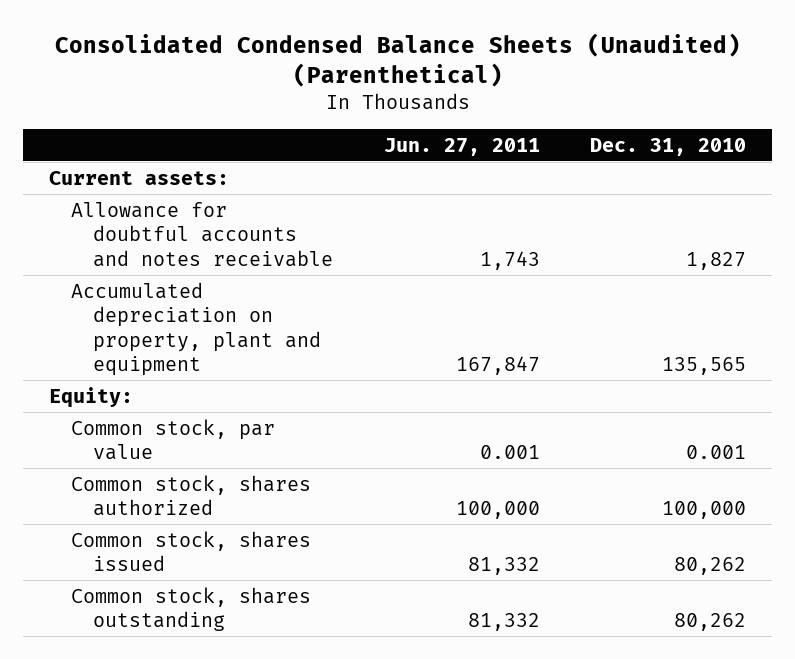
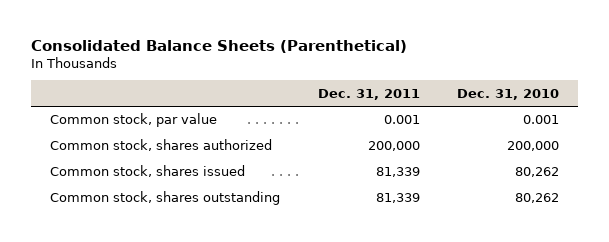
- Consolidated Condensed Balance Sheets (Unaudited) (Parenthetical)
+ Consolidated Balance Sheets (Parenthetical)
- | Jun. 27, 2011 | Dec. 31, 2010
+ | Dec. 31, 2011 | Dec. 31, 2010
- Current assets:
- Allowance for doubtful accounts and notes receivable | 1,743 | 1,827
- Accumulated depreciation on property, plant and equipment | 167,847 | 135,565
- Equity:
- Common stock, shares authorized | 100,000 | 100,000
+ Common stock, shares authorized | 200,000 | 200,000

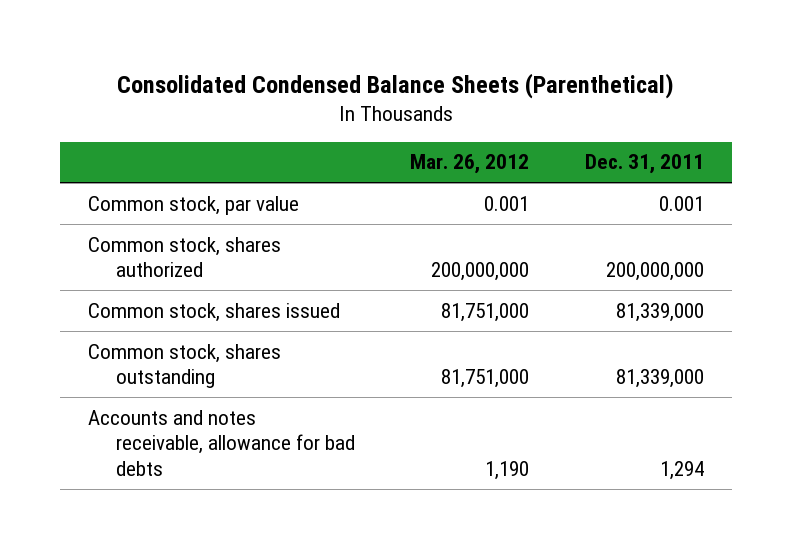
- Consolidated Balance Sheets (Parenthetical)
+ Consolidated Condensed Balance Sheets (Parenthetical)
- | Dec. 31, 2011 | Dec. 31, 2010
+ | Mar. 26, 2012 | Dec. 31, 2011
- Common stock, shares authorized | 200,000 | 200,000
- Common stock, shares issued | 81,339 | 80,262
- Common stock, shares outstanding | 81,339 | 80,262
+ Common stock, shares authorized | 200,000,000 | 200,000,000
+ Common stock, shares issued | 81,751,000 | 81,339,000
+ Common stock, shares outstanding | 81,751,000 | 81,339,000
+ Accounts and notes receivable, allowance for bad debts | 1,190 | 1,294

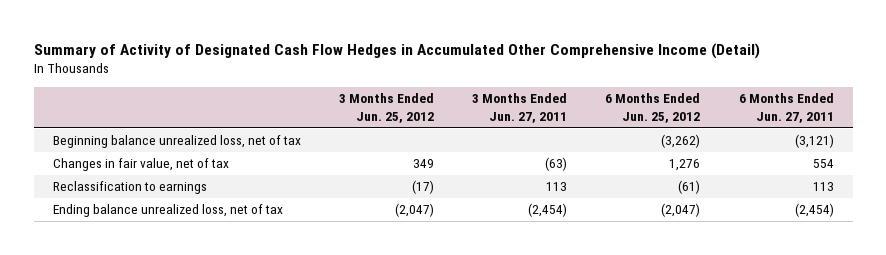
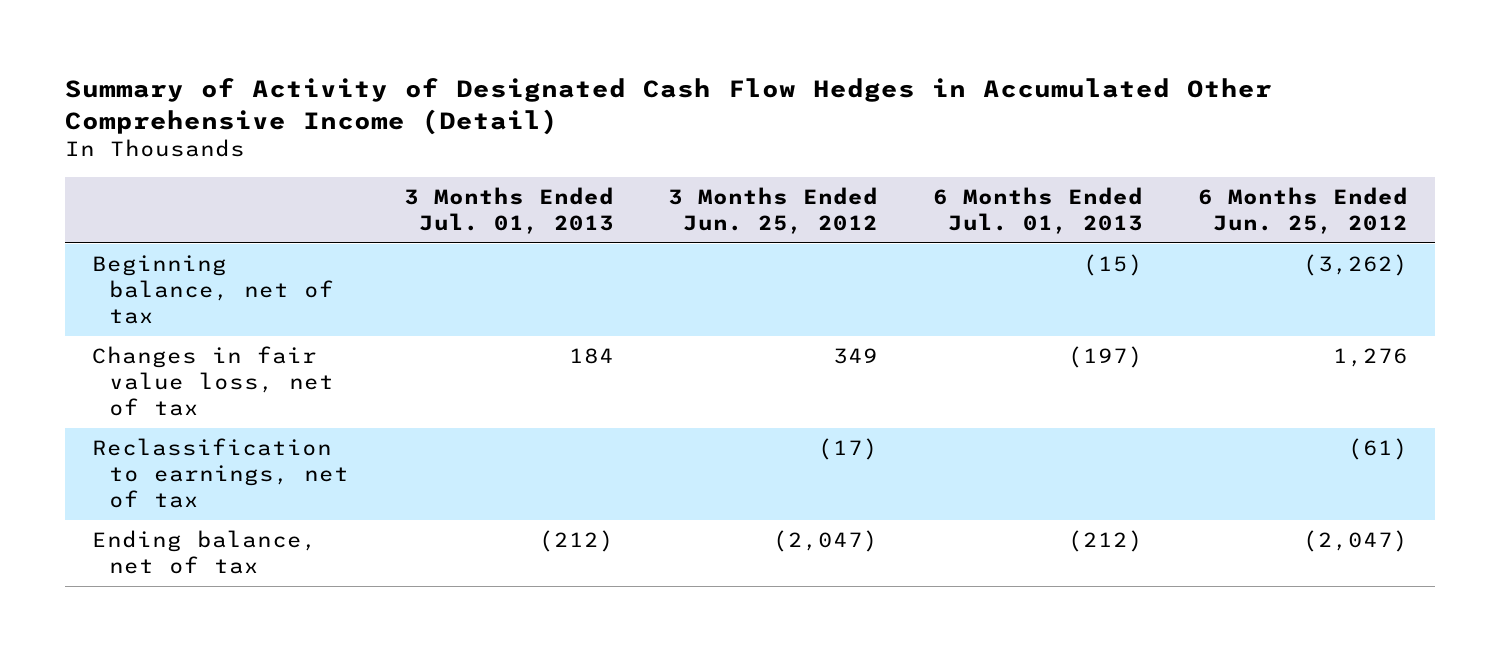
- | 3 Months Ended Jun. 25, 2012 | 3 Months Ended Jun. 27, 2011 | 6 Months Ended Jun. 25, 2012 | 6 Months Ended Jun. 27, 2011
+ | 3 Months Ended Jul. 01, 2013 | 3 Months Ended Jun. 25, 2012 | 6 Months Ended Jul. 01, 2013 | 6 Months Ended Jun. 25, 2012
- Beginning balance unrealized loss, net of tax | | | (3,262) | (3,121)
- Changes in fair value, net of tax | 349 | (63) | 1,276 | 554
- Reclassification to earnings | (17) | 113 | (61) | 113
- Ending balance unrealized loss, net of tax | (2,047) | (2,454) | (2,047) | (2,454)
+ Beginning balance, net of tax | | | (15) | (3,262)
+ Changes in fair value loss, net of tax | 184 | 349 | (197) | 1,276
+ Reclassification to earnings, net of tax | | (17) | | (61)
+ Ending balance, net of tax | (212) | (2,047) | (212) | (2,047)

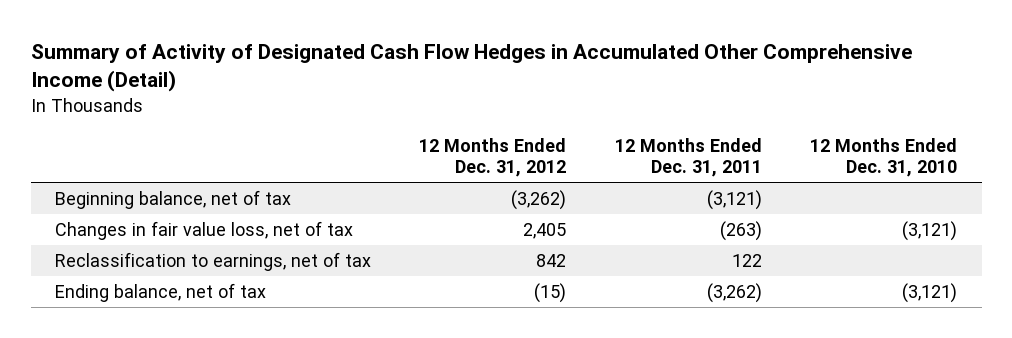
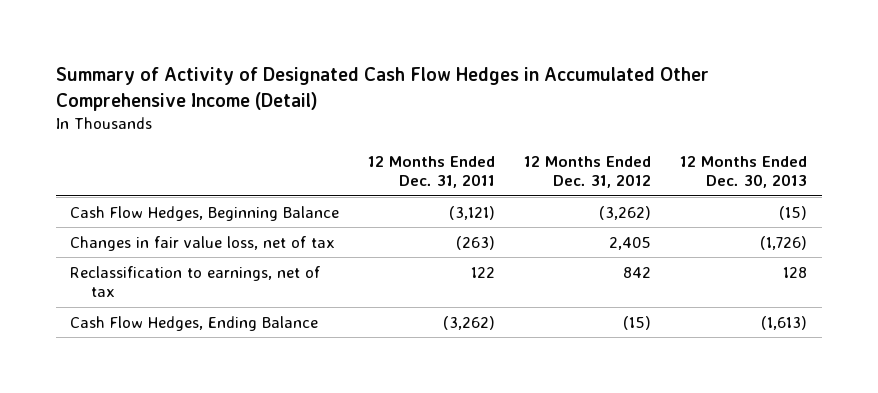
- | 12 Months Ended Dec. 31, 2012 | 12 Months Ended Dec. 31, 2011 | 12 Months Ended Dec. 31, 2010
+ | 12 Months Ended Dec. 31, 2011 | 12 Months Ended Dec. 31, 2012 | 12 Months Ended Dec. 30, 2013
- Beginning balance, net of tax | (3,262) | (3,121) |
+ Cash Flow Hedges, Beginning Balance | (3,121) | (3,262) | (15)
- Ending balance, net of tax | (15) | (3,262) | (3,121)
+ Cash Flow Hedges, Ending Balance | (3,262) | (15) | (1,613)

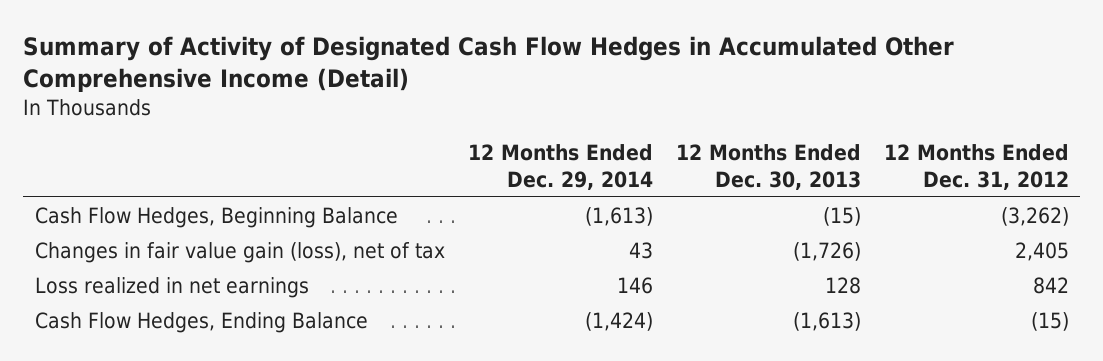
- | 12 Months Ended Dec. 31, 2011 | 12 Months Ended Dec. 31, 2012 | 12 Months Ended Dec. 30, 2013
+ | 12 Months Ended Dec. 29, 2014 | 12 Months Ended Dec. 30, 2013 | 12 Months Ended Dec. 31, 2012
- Changes in fair value loss, net of tax | (263) | 2,405 | (1,726)
- Reclassification to earnings, net of tax | 122 | 842 | 128
+ Changes in fair value gain (loss), net of tax | 43 | (1,726) | 2,405
+ Loss realized in net earnings | 146 | 128 | 842

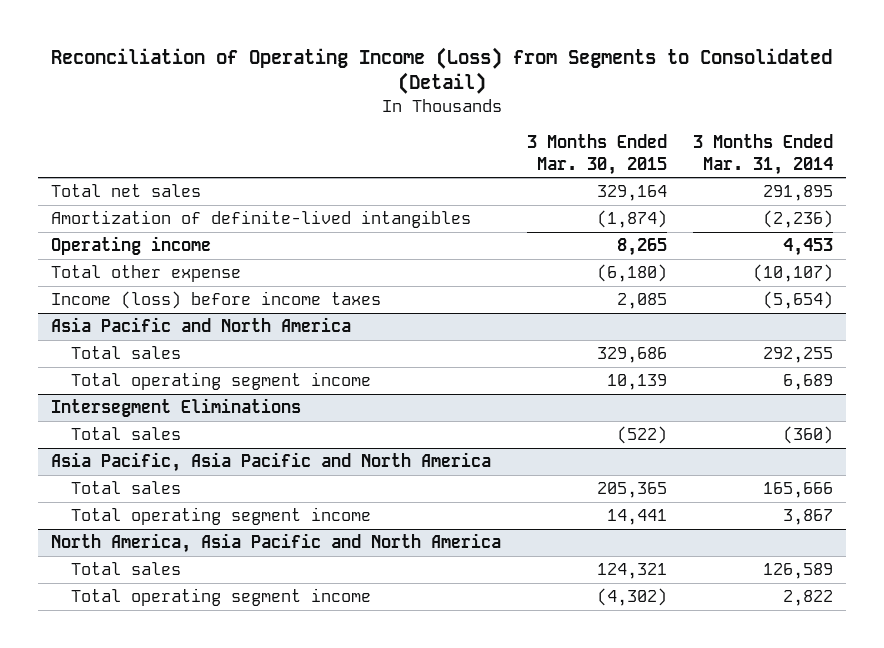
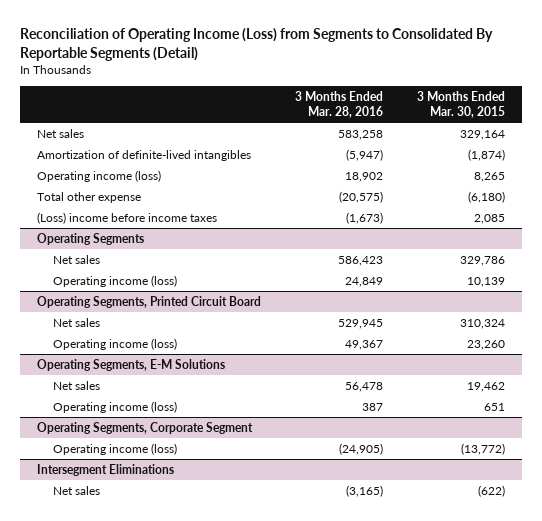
- Reconciliation of Operating Income (Loss) from Segments to Consolidated (Detail)
+ Reconciliation of Operating Income (Loss) from Segments to Consolidated By Reportable Segments (Detail)
- | 3 Months Ended Mar. 30, 2015 | 3 Months Ended Mar. 31, 2014
+ | 3 Months Ended Mar. 28, 2016 | 3 Months Ended Mar. 30, 2015
- Total net sales | 329,164 | 291,895
+ Net sales | 583,258 | 329,164
- Operating income | 8,265 | 4,453
+ Operating income (loss) | 18,902 | 8,265
- Income (loss) before income taxes | 2,085 | (5,654)
- Asia Pacific and North America
- Total sales | 329,686 | 292,255
- Total operating segment income | 10,139 | 6,689
+ (Loss) income before income taxes | (1,673) | 2,085
+ Operating Segments
+ Net sales | 586,423 | 329,786
+ Operating income (loss) | 24,849 | 10,139
+ Operating Segments, Printed Circuit Board
+ Net sales | 529,945 | 310,324
+ Operating income (loss) | 49,367 | 23,260
+ Operating Segments, E-M Solutions
+ Net sales | 56,478 | 19,462
+ Operating income (loss) | 387 | 651
+ Operating Segments, Corporate Segment
+ Operating income (loss) | (24,905) | (13,772)
@ Intersegment Eliminations
- Total sales | (522) | (360)
- Asia Pacific, Asia Pacific and North America
- Total sales | 205,365 | 165,666
- Total operating segment income | 14,441 | 3,867
- North America, Asia Pacific and North America
- Total sales | 124,321 | 126,589
- Total operating segment income | (4,302) | 2,822
@ Intersegment Eliminations
+ Net sales | (3,165) | (622)

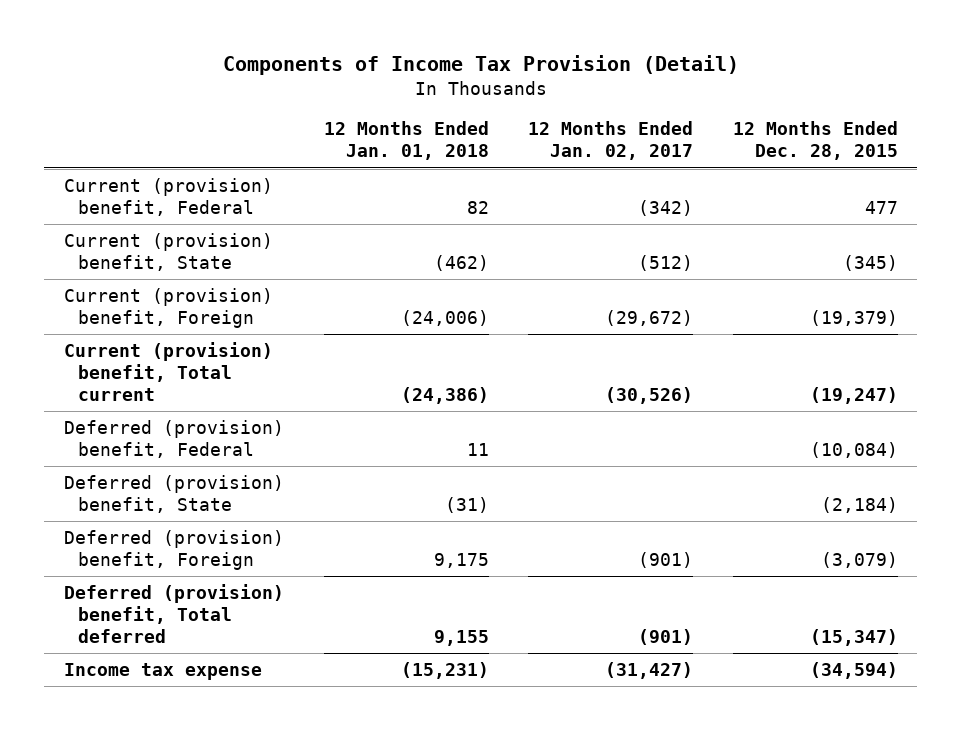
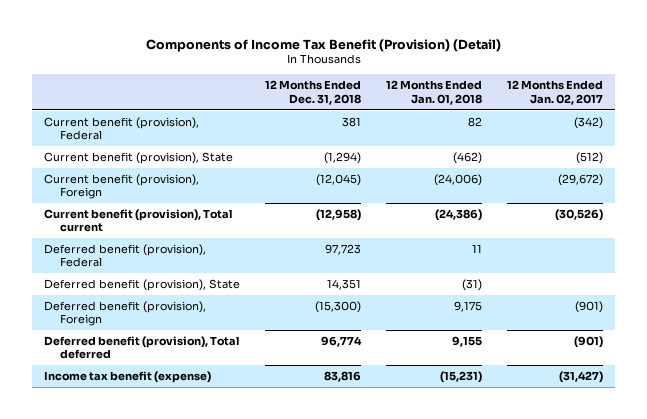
- Components of Income Tax Provision (Detail)
+ Components of Income Tax Benefit (Provision) (Detail)
- | 12 Months Ended Jan. 01, 2018 | 12 Months Ended Jan. 02, 2017 | 12 Months Ended Dec. 28, 2015
+ | 12 Months Ended Dec. 31, 2018 | 12 Months Ended Jan. 01, 2018 | 12 Months Ended Jan. 02, 2017
- Current (provision) benefit, Federal | 82 | (342) | 477
- Current (provision) benefit, State | (462) | (512) | (345)
- Current (provision) benefit, Foreign | (24,006) | (29,672) | (19,379)
- Current (provision) benefit, Total current | (24,386) | (30,526) | (19,247)
- Deferred (provision) benefit, Federal | 11 | | (10,084)
- Deferred (provision) benefit, State | (31) | | (2,184)
- Deferred (provision) benefit, Foreign | 9,175 | (901) | (3,079)
- Deferred (provision) benefit, Total deferred | 9,155 | (901) | (15,347)
- Income tax expense | (15,231) | (31,427) | (34,594)
+ Current benefit (provision), Federal | 381 | 82 | (342)
+ Current benefit (provision), State | (1,294) | (462) | (512)
+ Current benefit (provision), Foreign | (12,045) | (24,006) | (29,672)
+ Current benefit (provision), Total current | (12,958) | (24,386) | (30,526)
+ Deferred benefit (provision), Federal | 97,723 | 11 |
+ Deferred benefit (provision), State | 14,351 | (31) |
+ Deferred benefit (provision), Foreign | (15,300) | 9,175 | (901)
+ Deferred benefit (provision), Total deferred | 96,774 | 9,155 | (901)
+ Income tax benefit (expense) | 83,816 | (15,231) | (31,427)

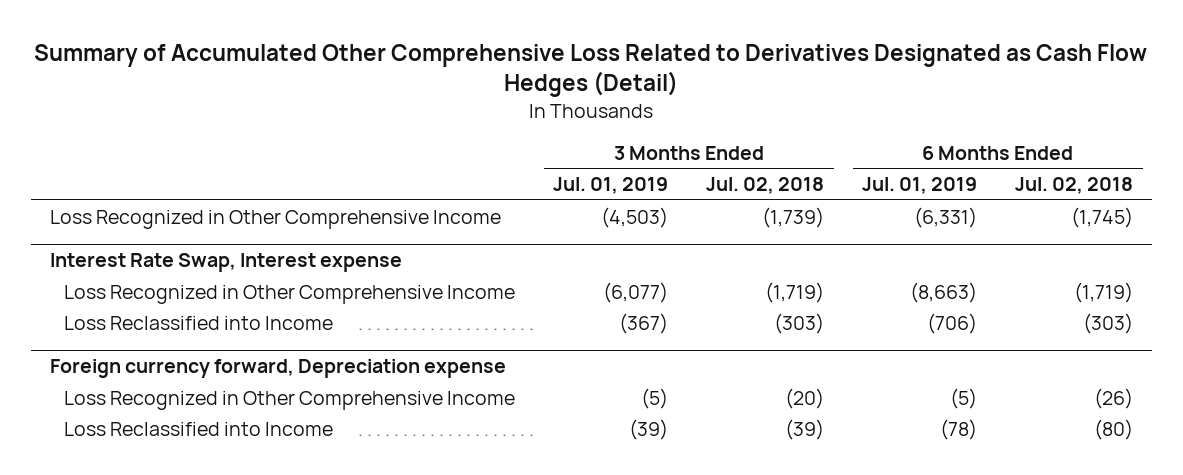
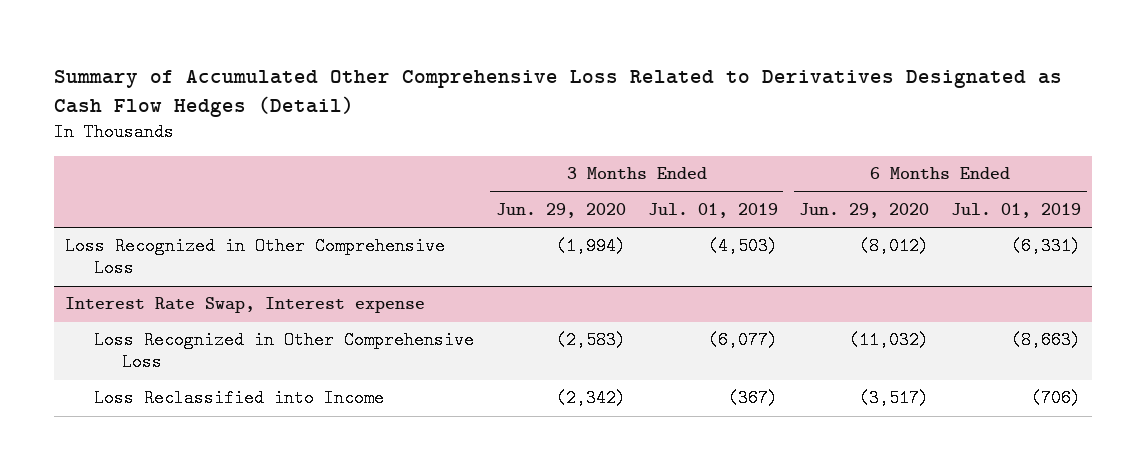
- | 3 Months Ended Jul. 01, 2019 | 3 Months Ended Jul. 02, 2018 | 6 Months Ended Jul. 01, 2019 | 6 Months Ended Jul. 02, 2018
+ | 3 Months Ended Jun. 29, 2020 | 3 Months Ended Jul. 01, 2019 | 6 Months Ended Jun. 29, 2020 | 6 Months Ended Jul. 01, 2019
- Loss Recognized in Other Comprehensive Income | (4,503) | (1,739) | (6,331) | (1,745)
+ Loss Recognized in Other Comprehensive Loss | (1,994) | (4,503) | (8,012) | (6,331)
@ Interest Rate Swap, Interest expense
- Loss Recognized in Other Comprehensive Income | (6,077) | (1,719) | (8,663) | (1,719)
+ Loss Recognized in Other Comprehensive Loss | (2,583) | (6,077) | (11,032) | (8,663)
- Foreign currency forward, Depreciation expense
- Loss Recognized in Other Comprehensive Income | (5) | (20) | (5) | (26)
- Loss Reclassified into Income | (39) | (39) | (78) | (80)

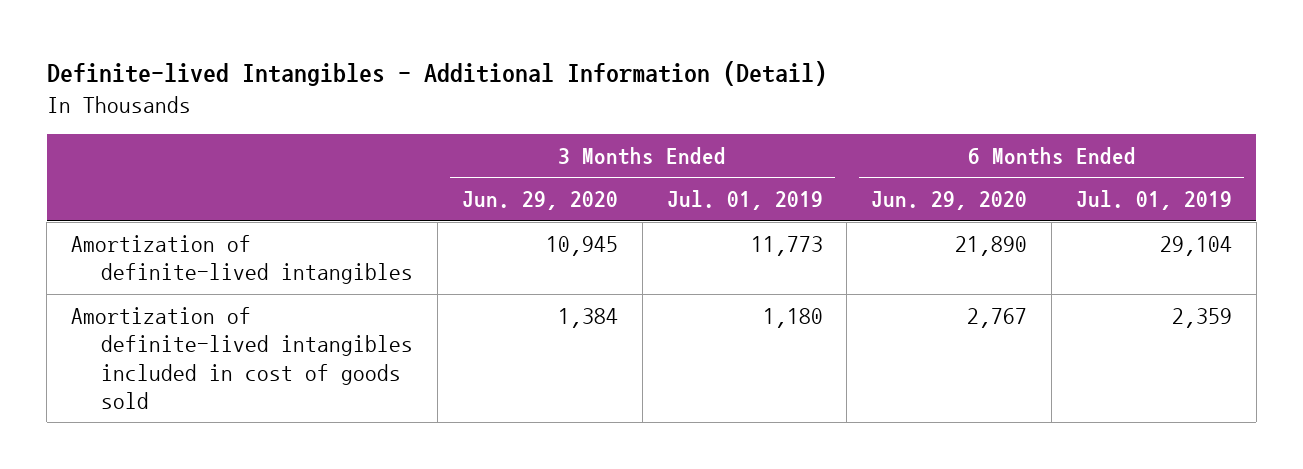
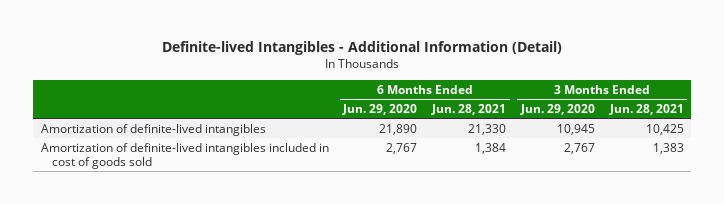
- | 3 Months Ended Jun. 29, 2020 | 3 Months Ended Jul. 01, 2019 | 6 Months Ended Jun. 29, 2020 | 6 Months Ended Jul. 01, 2019
+ | 6 Months Ended Jun. 29, 2020 | 6 Months Ended Jun. 28, 2021 | 3 Months Ended Jun. 29, 2020 | 3 Months Ended Jun. 28, 2021
- Amortization of definite-lived intangibles included in cost of goods sold | 1,384 | 1,180 | 2,767 | 2,359
+ Amortization of definite-lived intangibles included in cost of goods sold | 2,767 | 1,384 | 2,767 | 1,383

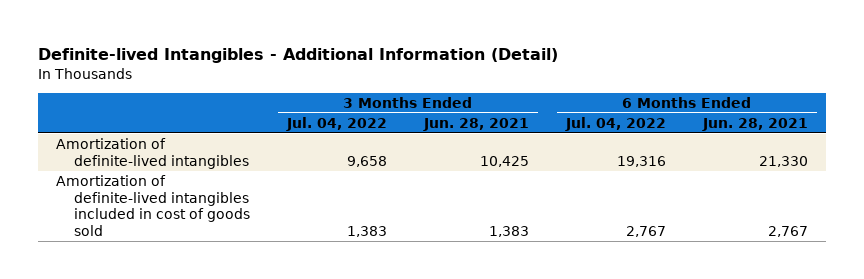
- | 6 Months Ended Jun. 29, 2020 | 6 Months Ended Jun. 28, 2021 | 3 Months Ended Jun. 29, 2020 | 3 Months Ended Jun. 28, 2021
+ | 3 Months Ended Jul. 04, 2022 | 3 Months Ended Jun. 28, 2021 | 6 Months Ended Jul. 04, 2022 | 6 Months Ended Jun. 28, 2021
- Amortization of definite-lived intangibles included in cost of goods sold | 2,767 | 1,384 | 2,767 | 1,383
+ Amortization of definite-lived intangibles included in cost of goods sold | 1,383 | 1,383 | 2,767 | 2,767

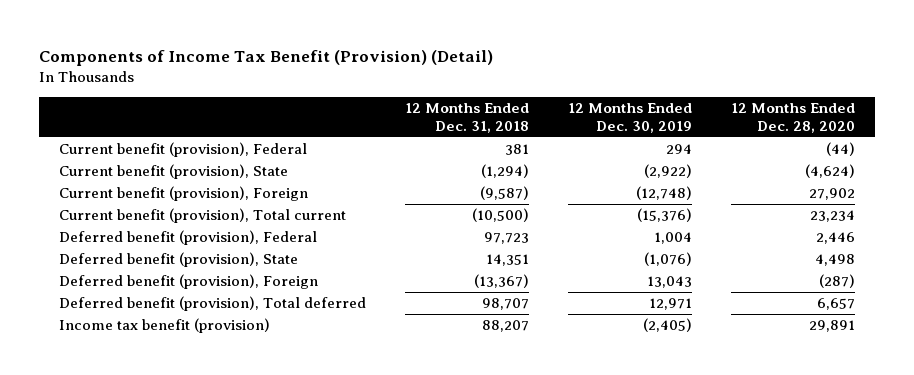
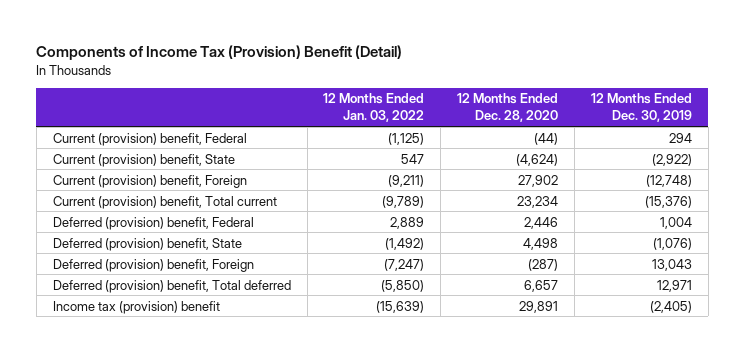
- Components of Income Tax Benefit (Provision) (Detail)
+ Components of Income Tax (Provision) Benefit (Detail)
- | 12 Months Ended Dec. 31, 2018 | 12 Months Ended Dec. 30, 2019 | 12 Months Ended Dec. 28, 2020
+ | 12 Months Ended Jan. 03, 2022 | 12 Months Ended Dec. 28, 2020 | 12 Months Ended Dec. 30, 2019
- Current benefit (provision), Federal | 381 | 294 | (44)
- Current benefit (provision), State | (1,294) | (2,922) | (4,624)
- Current benefit (provision), Foreign | (9,587) | (12,748) | 27,902
- Current benefit (provision), Total current | (10,500) | (15,376) | 23,234
- Deferred benefit (provision), Federal | 97,723 | 1,004 | 2,446
- Deferred benefit (provision), State | 14,351 | (1,076) | 4,498
- Deferred benefit (provision), Foreign | (13,367) | 13,043 | (287)
- Deferred benefit (provision), Total deferred | 98,707 | 12,971 | 6,657
- Income tax benefit (provision) | 88,207 | (2,405) | 29,891
+ Current (provision) benefit, Federal | (1,125) | (44) | 294
+ Current (provision) benefit, State | 547 | (4,624) | (2,922)
+ Current (provision) benefit, Foreign | (9,211) | 27,902 | (12,748)
+ Current (provision) benefit, Total current | (9,789) | 23,234 | (15,376)
+ Deferred (provision) benefit, Federal | 2,889 | 2,446 | 1,004
+ Deferred (provision) benefit, State | (1,492) | 4,498 | (1,076)
+ Deferred (provision) benefit, Foreign | (7,247) | (287) | 13,043
+ Deferred (provision) benefit, Total deferred | (5,850) | 6,657 | 12,971
+ Income tax (provision) benefit | (15,639) | 29,891 | (2,405)

